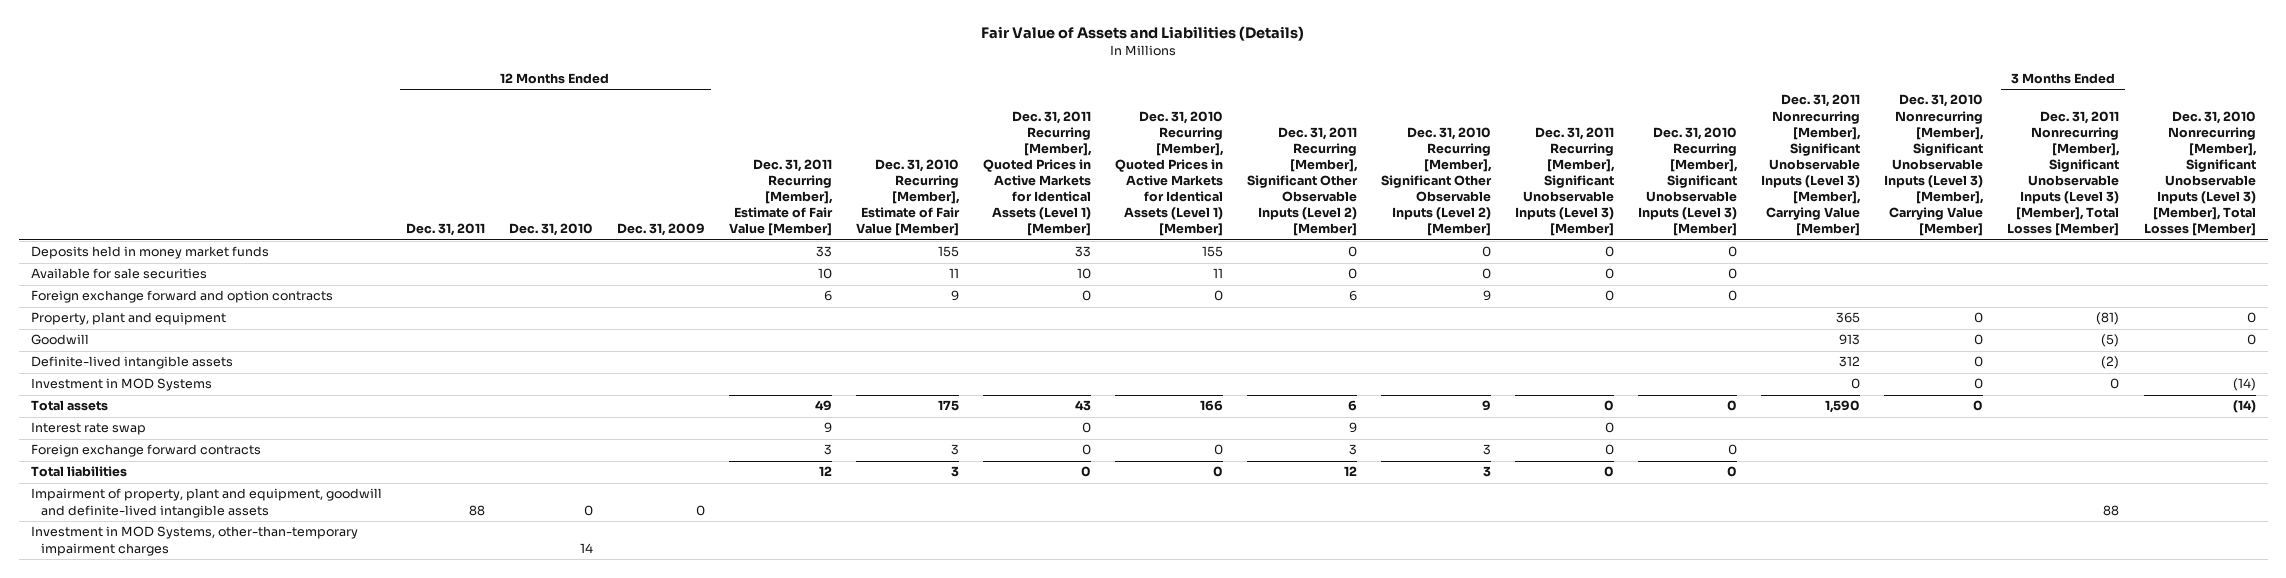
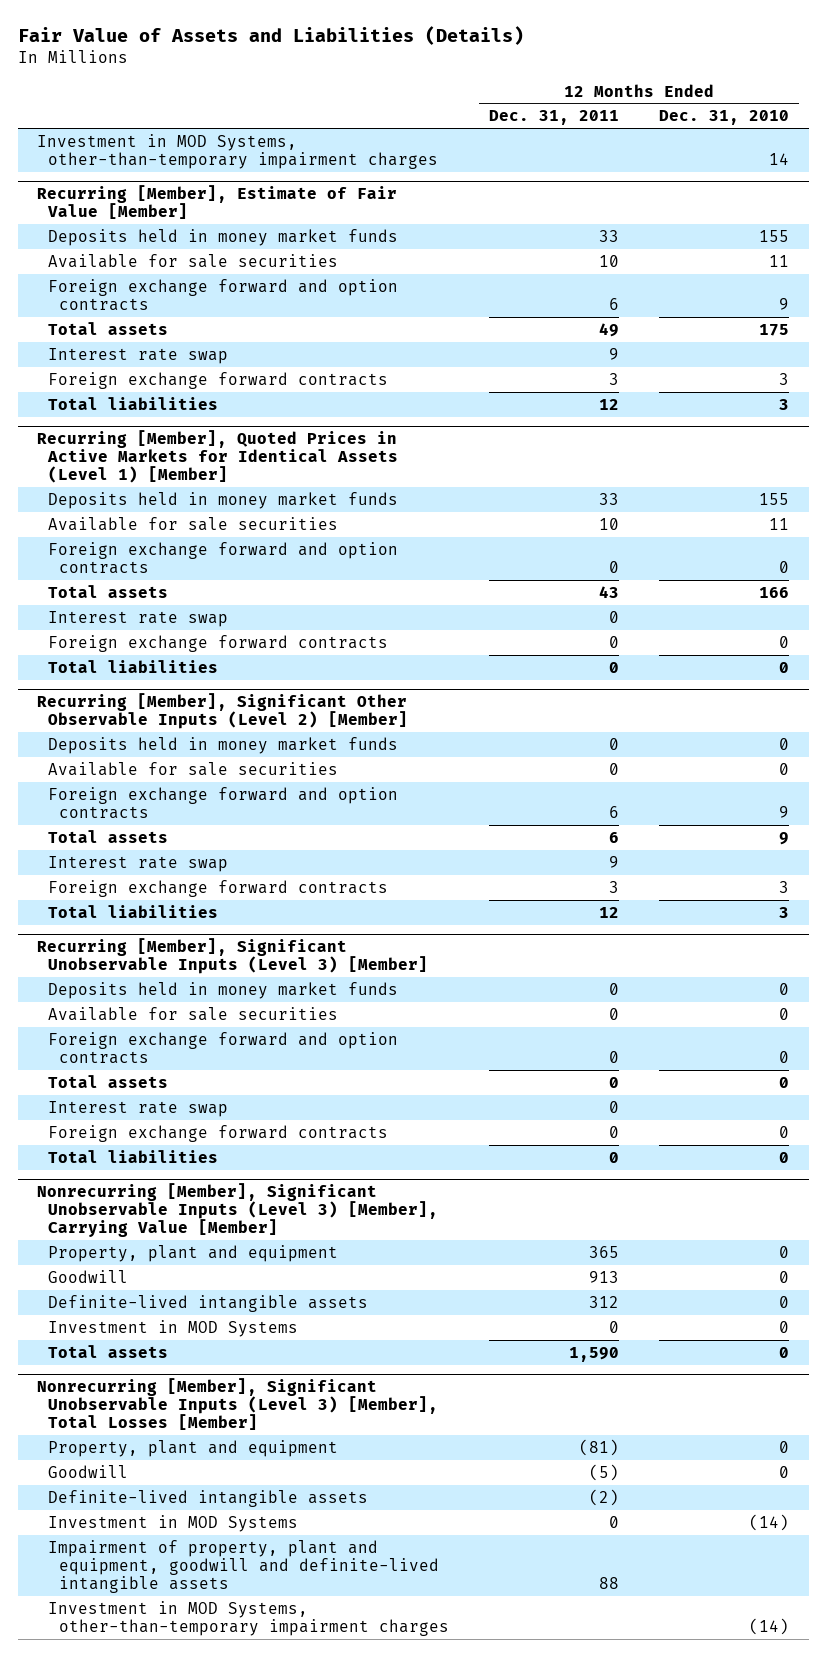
- | 12 Months Ended Dec. 31, 2011 | 12 Months Ended Dec. 31, 2010 | 12 Months Ended Dec. 31, 2009 | Dec. 31, 2011 Recurring [Member], Estimate of Fair Value [Member] | Dec. 31, 2010 Recurring [Member], Estimate of Fair Value [Member] | Dec. 31, 2011 Recurring [Member], Quoted Prices in Active Markets for Identical Assets (Level 1) [Member] | Dec. 31, 2010 Recurring [Member], Quoted Prices in Active Markets for Identical Assets (Level 1) [Member] | Dec. 31, 2011 Recurring [Member], Significant Other Observable Inputs (Level 2) [Member] | Dec. 31, 2010 Recurring [Member], Significant Other Observable Inputs (Level 2) [Member] | Dec. 31, 2011 Recurring [Member], Significant Unobservable Inputs (Level 3) [Member] | Dec. 31, 2010 Recurring [Member], Significant Unobservable Inputs (Level 3) [Member] | Dec. 31, 2011 Nonrecurring [Member], Significant Unobservable Inputs (Level 3) [Member], Carrying Value [Member] | Dec. 31, 2010 Nonrecurring [Member], Significant Unobservable Inputs (Level 3) [Member], Carrying Value [Member] | 3 Months Ended Dec. 31, 2011 Nonrecurring [Member], Significant Unobservable Inputs (Level 3) [Member], Total Losses [Member] | Dec. 31, 2010 Nonrecurring [Member], Significant Unobservable Inputs (Level 3) [Member], Total Losses [Member]
+ | 12 Months Ended Dec. 31, 2011 | 12 Months Ended Dec. 31, 2010
- Deposits held in money market funds | | | | 33 | 155 | 33 | 155 | 0 | 0 | 0 | 0 | | | |
- Available for sale securities | | | | 10 | 11 | 10 | 11 | 0 | 0 | 0 | 0 | | | |
- Foreign exchange forward and option contracts | | | | 6 | 9 | 0 | 0 | 6 | 9 | 0 | 0 | | | |
- Property, plant and equipment | | | | | | | | | | | | 365 | 0 | (81) | 0
- Goodwill | | | | | | | | | | | | 913 | 0 | (5) | 0
- Definite-lived intangible assets | | | | | | | | | | | | 312 | 0 | (2) |
- Investment in MOD Systems | | | | | | | | | | | | 0 | 0 | 0 | (14)
- Total assets | | | | 49 | 175 | 43 | 166 | 6 | 9 | 0 | 0 | 1,590 | 0 | | (14)
- Interest rate swap | | | | 9 | | 0 | | 9 | | 0 | | | | |
- Foreign exchange forward contracts | | | | 3 | 3 | 0 | 0 | 3 | 3 | 0 | 0 | | | |
- Total liabilities | | | | 12 | 3 | 0 | 0 | 12 | 3 | 0 | 0 | | | |
- Impairment of property, plant and equipment, goodwill and definite-lived intangible assets | 88 | 0 | 0 | | | | | | | | | | | 88 |
+ Recurring [Member], Estimate of Fair Value [Member]
+ Deposits held in money market funds | 33 | 155
+ Available for sale securities | 10 | 11
+ Foreign exchange forward and option contracts | 6 | 9
+ Total assets | 49 | 175
+ Interest rate swap | 9 |
+ Foreign exchange forward contracts | 3 | 3
+ Total liabilities | 12 | 3
+ Recurring [Member], Quoted Prices in Active Markets for Identical Assets (Level 1) [Member]
+ Deposits held in money market funds | 33 | 155
+ Available for sale securities | 10 | 11
+ Foreign exchange forward and option contracts | 0 | 0
+ Total assets | 43 | 166
+ Interest rate swap | 0 |
+ Foreign exchange forward contracts | 0 | 0
+ Total liabilities | 0 | 0
+ Recurring [Member], Significant Other Observable Inputs (Level 2) [Member]
+ Deposits held in money market funds | 0 | 0
+ Available for sale securities | 0 | 0
+ Foreign exchange forward and option contracts | 6 | 9
+ Total assets | 6 | 9
+ Interest rate swap | 9 |
+ Foreign exchange forward contracts | 3 | 3
+ Total liabilities | 12 | 3
+ Recurring [Member], Significant Unobservable Inputs (Level 3) [Member]
+ Deposits held in money market funds | 0 | 0
+ Available for sale securities | 0 | 0
+ Foreign exchange forward and option contracts | 0 | 0
+ Total assets | 0 | 0
+ Interest rate swap | 0 |
+ Foreign exchange forward contracts | 0 | 0
+ Total liabilities | 0 | 0
+ Nonrecurring [Member], Significant Unobservable Inputs (Level 3) [Member], Carrying Value [Member]
+ Property, plant and equipment | 365 | 0
+ Goodwill | 913 | 0
+ Definite-lived intangible assets | 312 | 0
+ Investment in MOD Systems | 0 | 0
+ Total assets | 1,590 | 0
+ Nonrecurring [Member], Significant Unobservable Inputs (Level 3) [Member], Total Losses [Member]
+ Property, plant and equipment | (81) | 0
+ Goodwill | (5) | 0
+ Definite-lived intangible assets | (2) |
+ Investment in MOD Systems | 0 | (14)
+ Impairment of property, plant and equipment, goodwill and definite-lived intangible assets | 88 |
+ Investment in MOD Systems, other-than-temporary impairment charges | | (14)

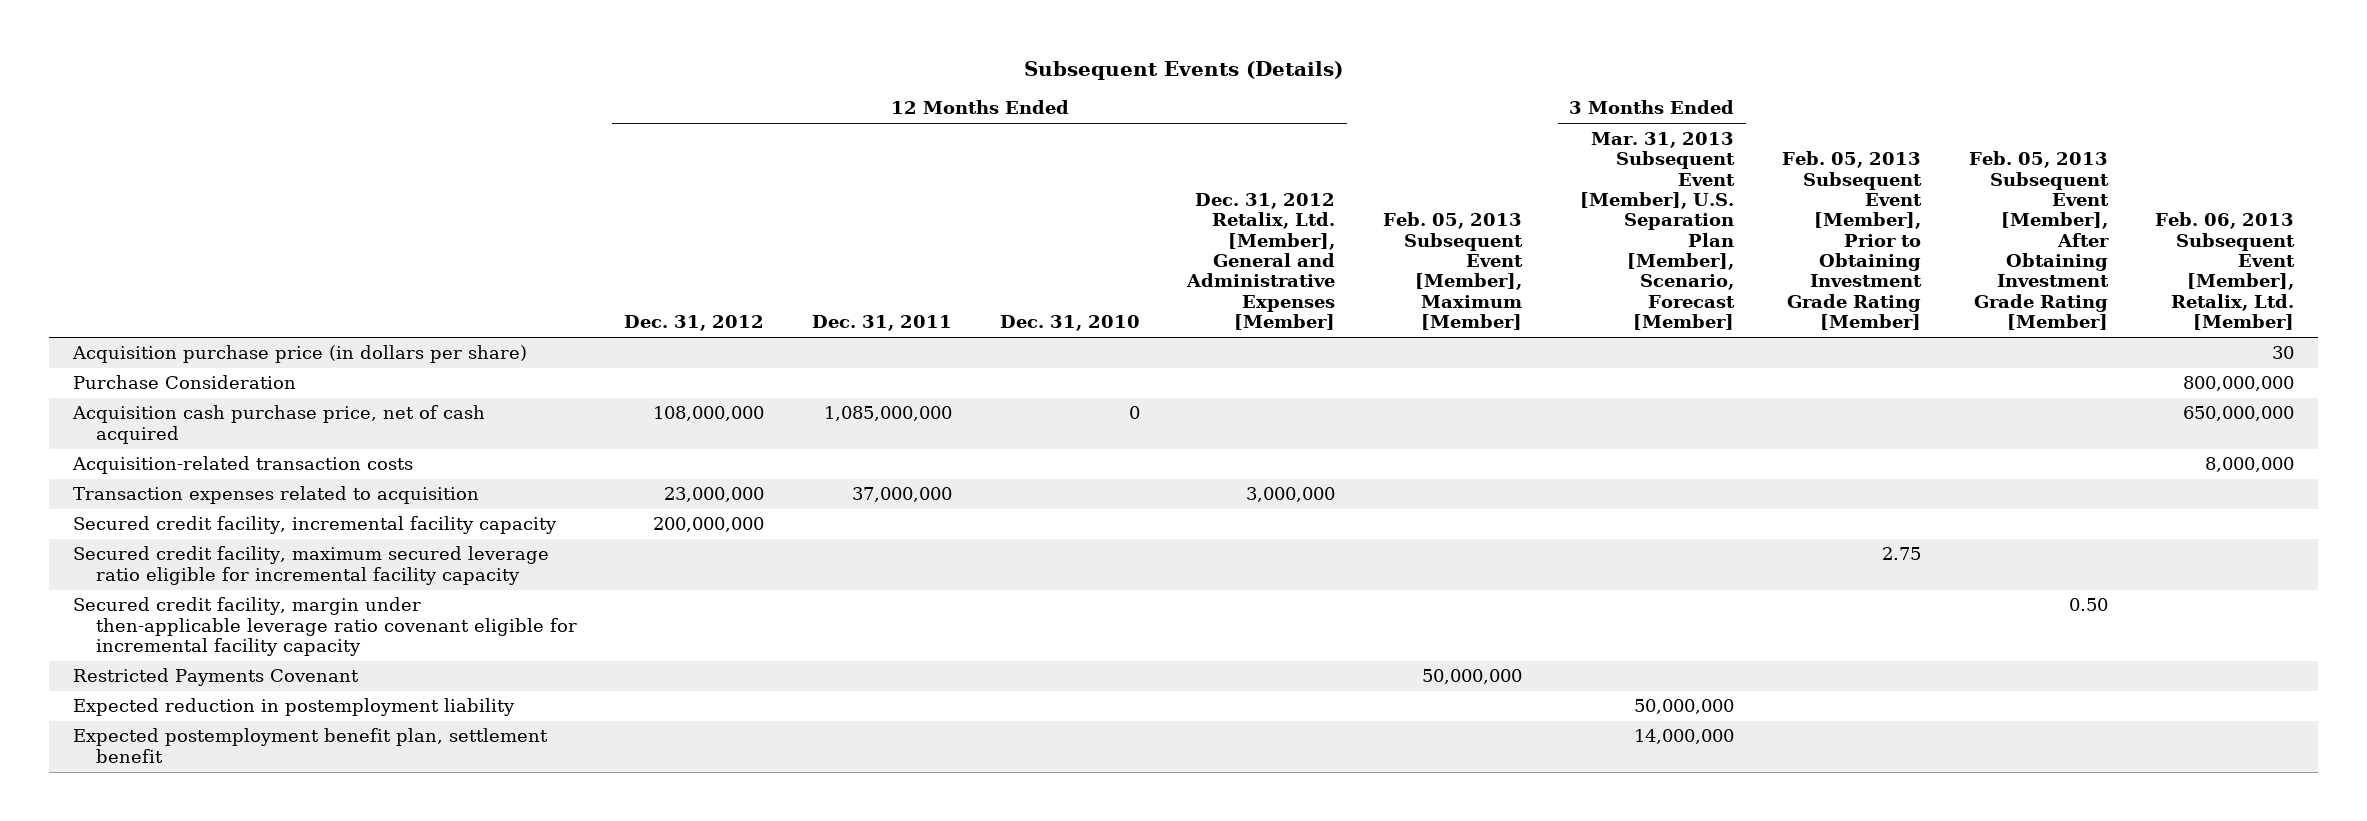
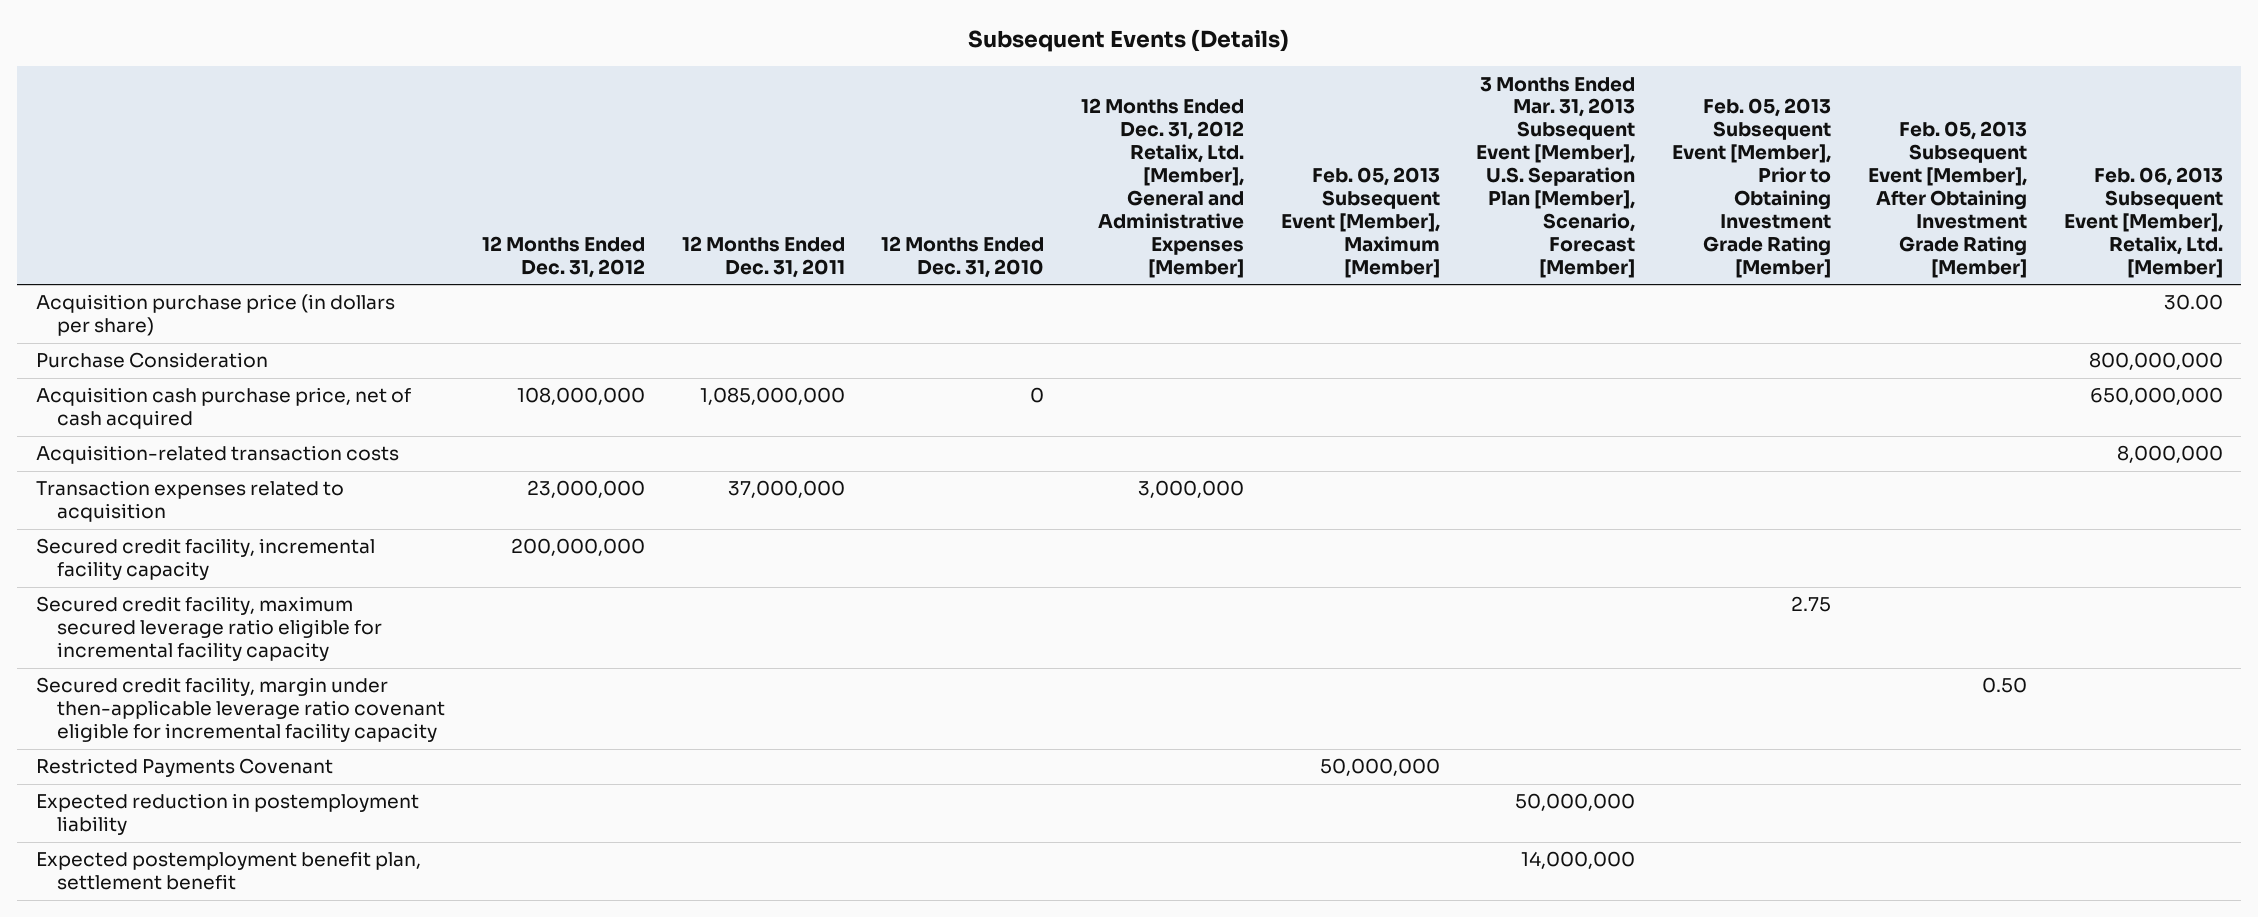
- Acquisition purchase price (in dollars per share) | | | | | | | | | 30
+ Acquisition purchase price (in dollars per share) | | | | | | | | | 30.00

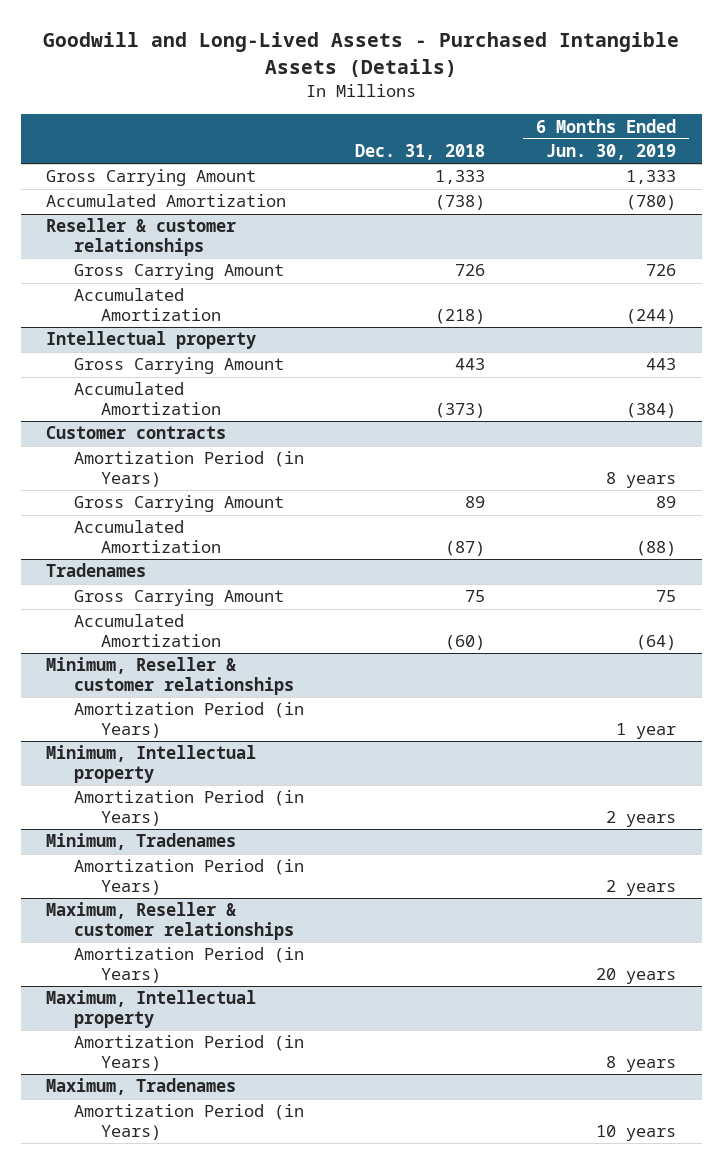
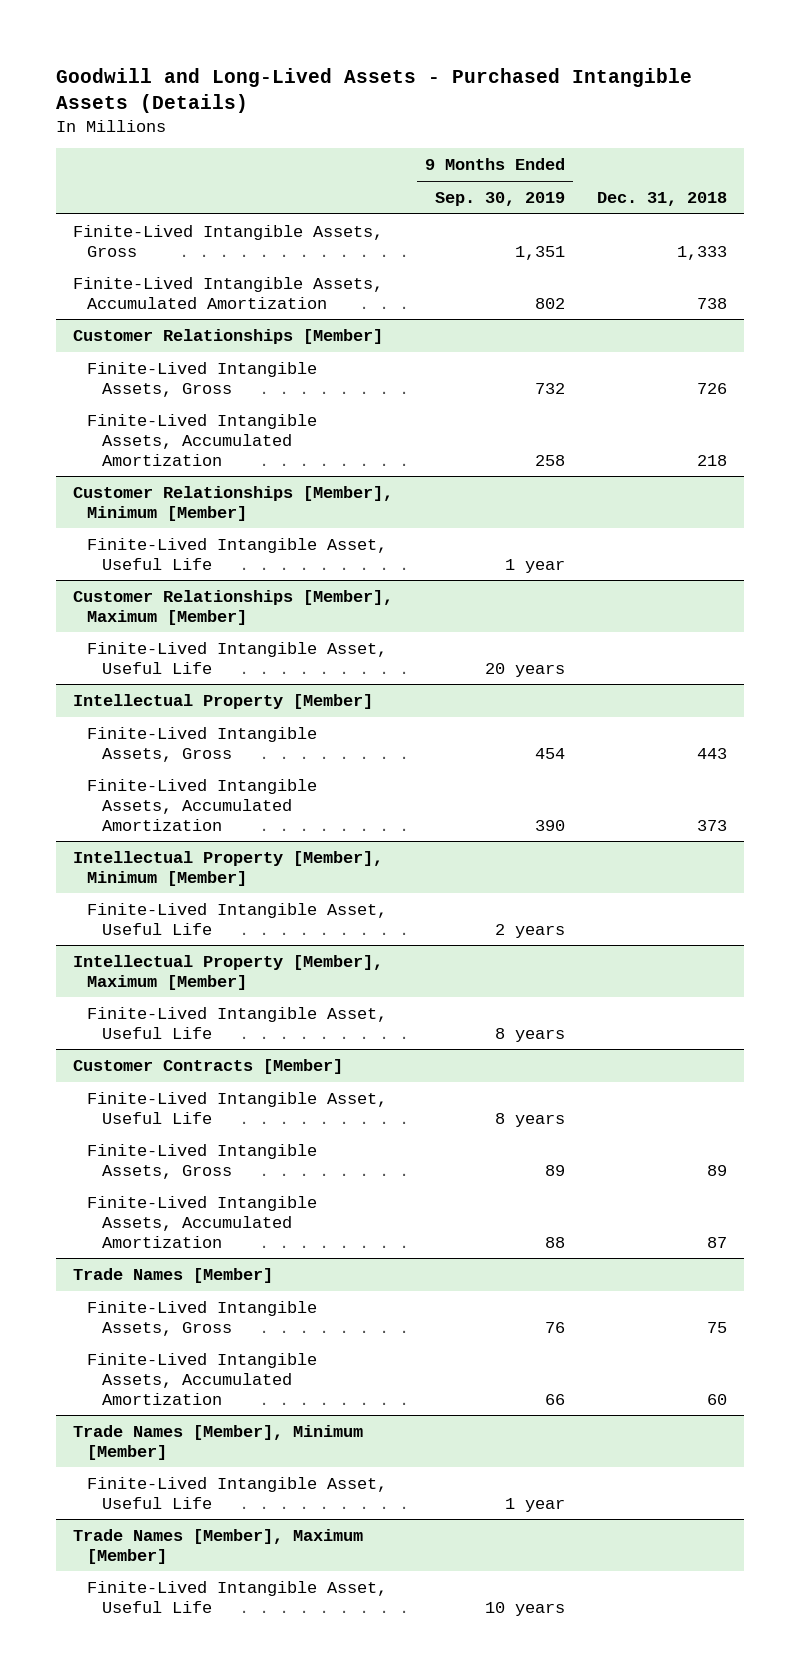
- | Dec. 31, 2018 | 6 Months Ended Jun. 30, 2019
+ | 9 Months Ended Sep. 30, 2019 | Dec. 31, 2018
- Gross Carrying Amount | 1,333 | 1,333
- Accumulated Amortization | (738) | (780)
- Reseller & customer relationships
- Gross Carrying Amount | 726 | 726
- Accumulated Amortization | (218) | (244)
- Intellectual property
- Gross Carrying Amount | 443 | 443
- Accumulated Amortization | (373) | (384)
- Customer contracts
- Amortization Period (in Years) | | 8 years
- Gross Carrying Amount | 89 | 89
- Accumulated Amortization | (87) | (88)
- Tradenames
- Gross Carrying Amount | 75 | 75
- Accumulated Amortization | (60) | (64)
- Minimum, Reseller & customer relationships
- Amortization Period (in Years) | | 1 year
- Minimum, Intellectual property
- Amortization Period (in Years) | | 2 years
- Minimum, Tradenames
- Amortization Period (in Years) | | 2 years
- Maximum, Reseller & customer relationships
- Amortization Period (in Years) | | 20 years
- Maximum, Intellectual property
- Amortization Period (in Years) | | 8 years
- Maximum, Tradenames
- Amortization Period (in Years) | | 10 years
+ Finite-Lived Intangible Assets, Gross | 1,351 | 1,333
+ Finite-Lived Intangible Assets, Accumulated Amortization | 802 | 738
+ Customer Relationships [Member]
+ Finite-Lived Intangible Assets, Gross | 732 | 726
+ Finite-Lived Intangible Assets, Accumulated Amortization | 258 | 218
+ Customer Relationships [Member], Minimum [Member]
+ Finite-Lived Intangible Asset, Useful Life | 1 year |
+ Customer Relationships [Member], Maximum [Member]
+ Finite-Lived Intangible Asset, Useful Life | 20 years |
+ Intellectual Property [Member]
+ Finite-Lived Intangible Assets, Gross | 454 | 443
+ Finite-Lived Intangible Assets, Accumulated Amortization | 390 | 373
+ Intellectual Property [Member], Minimum [Member]
+ Finite-Lived Intangible Asset, Useful Life | 2 years |
+ Intellectual Property [Member], Maximum [Member]
+ Finite-Lived Intangible Asset, Useful Life | 8 years |
+ Customer Contracts [Member]
+ Finite-Lived Intangible Asset, Useful Life | 8 years |
+ Finite-Lived Intangible Assets, Gross | 89 | 89
+ Finite-Lived Intangible Assets, Accumulated Amortization | 88 | 87
+ Trade Names [Member]
+ Finite-Lived Intangible Assets, Gross | 76 | 75
+ Finite-Lived Intangible Assets, Accumulated Amortization | 66 | 60
+ Trade Names [Member], Minimum [Member]
+ Finite-Lived Intangible Asset, Useful Life | 1 year |
+ Trade Names [Member], Maximum [Member]
+ Finite-Lived Intangible Asset, Useful Life | 10 years |

